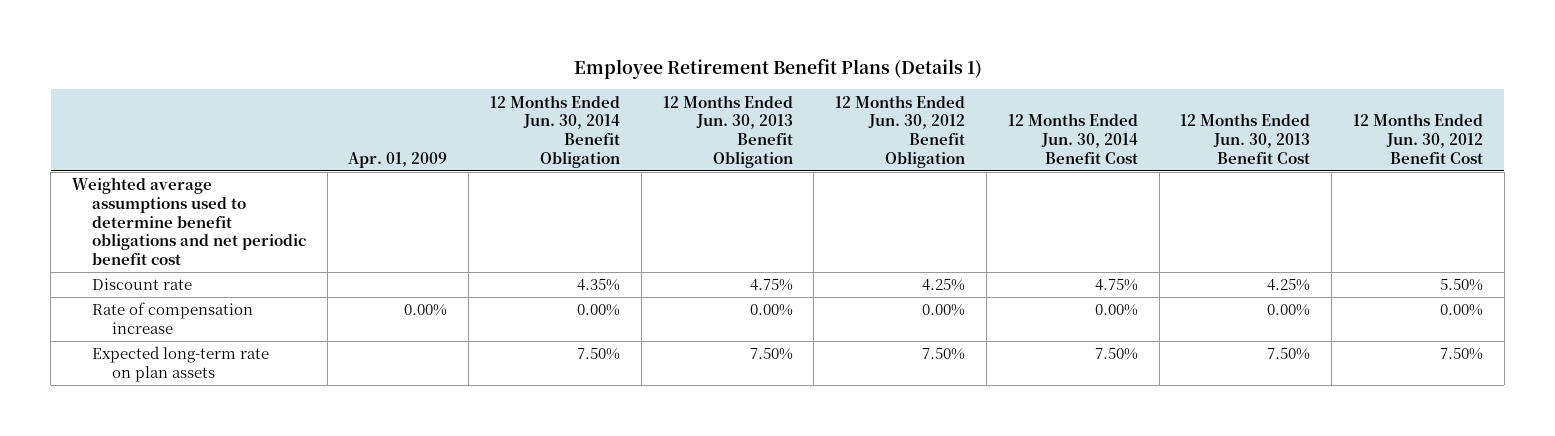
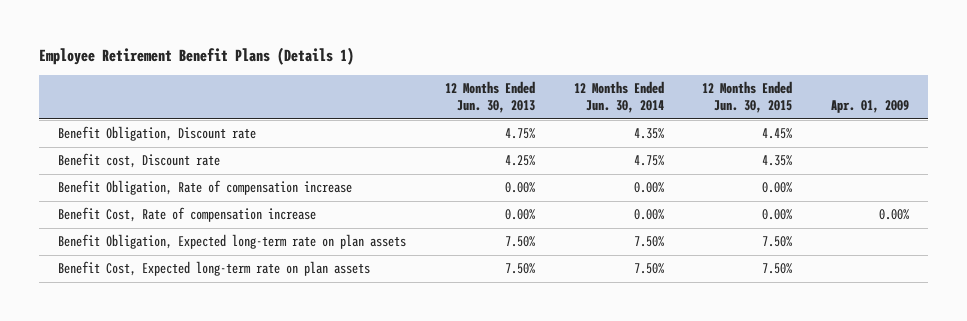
- | Apr. 01, 2009 | 12 Months Ended Jun. 30, 2014 Benefit Obligation | 12 Months Ended Jun. 30, 2013 Benefit Obligation | 12 Months Ended Jun. 30, 2012 Benefit Obligation | 12 Months Ended Jun. 30, 2014 Benefit Cost | 12 Months Ended Jun. 30, 2013 Benefit Cost | 12 Months Ended Jun. 30, 2012 Benefit Cost
+ | 12 Months Ended Jun. 30, 2013 | 12 Months Ended Jun. 30, 2014 | 12 Months Ended Jun. 30, 2015 | Apr. 01, 2009
- Weighted average assumptions used to determine benefit obligations and net periodic benefit cost
- Discount rate | | 4.35% | 4.75% | 4.25% | 4.75% | 4.25% | 5.50%
- Rate of compensation increase | 0.00% | 0.00% | 0.00% | 0.00% | 0.00% | 0.00% | 0.00%
- Expected long-term rate on plan assets | | 7.50% | 7.50% | 7.50% | 7.50% | 7.50% | 7.50%
+ Benefit Obligation, Discount rate | 4.75% | 4.35% | 4.45% |
+ Benefit cost, Discount rate | 4.25% | 4.75% | 4.35% |
+ Benefit Obligation, Rate of compensation increase | 0.00% | 0.00% | 0.00% |
+ Benefit Cost, Rate of compensation increase | 0.00% | 0.00% | 0.00% | 0.00%
+ Benefit Obligation, Expected long-term rate on plan assets | 7.50% | 7.50% | 7.50% |
+ Benefit Cost, Expected long-term rate on plan assets | 7.50% | 7.50% | 7.50% |

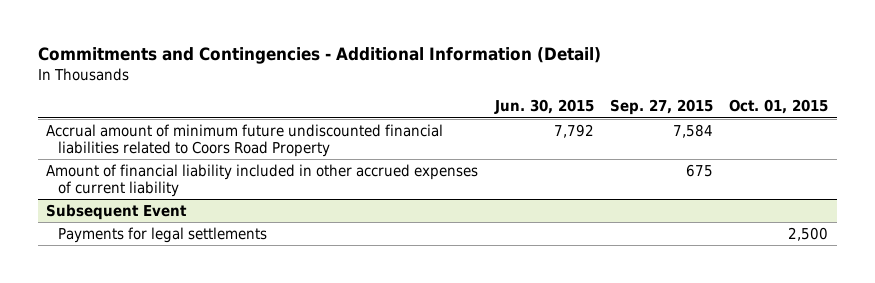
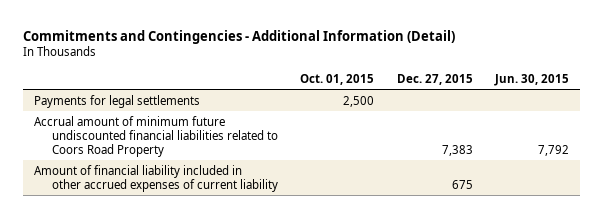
- | Jun. 30, 2015 | Sep. 27, 2015 | Oct. 01, 2015
+ | Oct. 01, 2015 | Dec. 27, 2015 | Jun. 30, 2015
+ Payments for legal settlements | 2,500 | |
- Subsequent Event
- Payments for legal settlements | | | 2,500

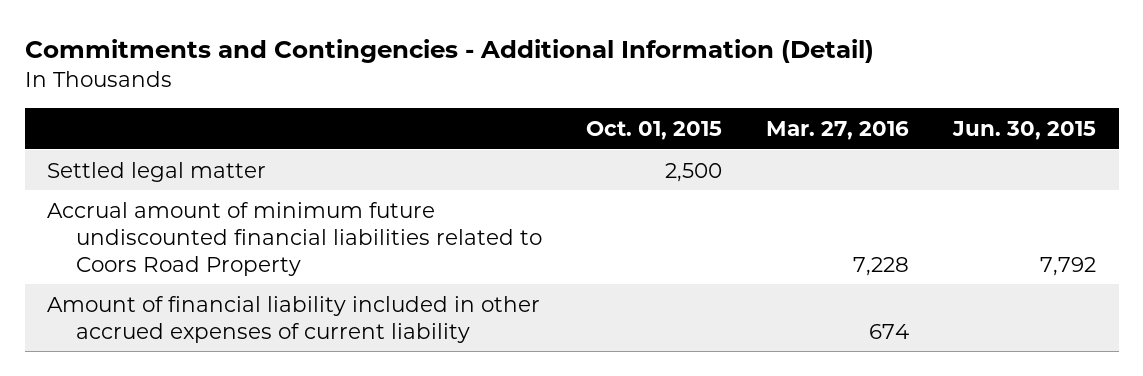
- | Oct. 01, 2015 | Dec. 27, 2015 | Jun. 30, 2015
+ | Oct. 01, 2015 | Mar. 27, 2016 | Jun. 30, 2015
- Payments for legal settlements | 2,500 | |
+ Settled legal matter | 2,500 | |

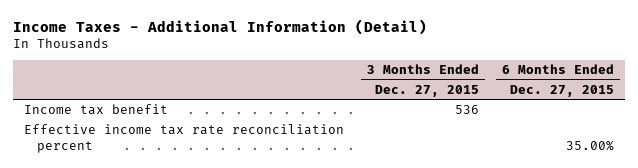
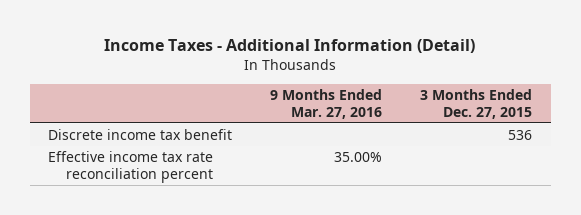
- | 3 Months Ended Dec. 27, 2015 | 6 Months Ended Dec. 27, 2015
+ | 9 Months Ended Mar. 27, 2016 | 3 Months Ended Dec. 27, 2015
- Income tax benefit | 536 |
+ Discrete income tax benefit | | 536

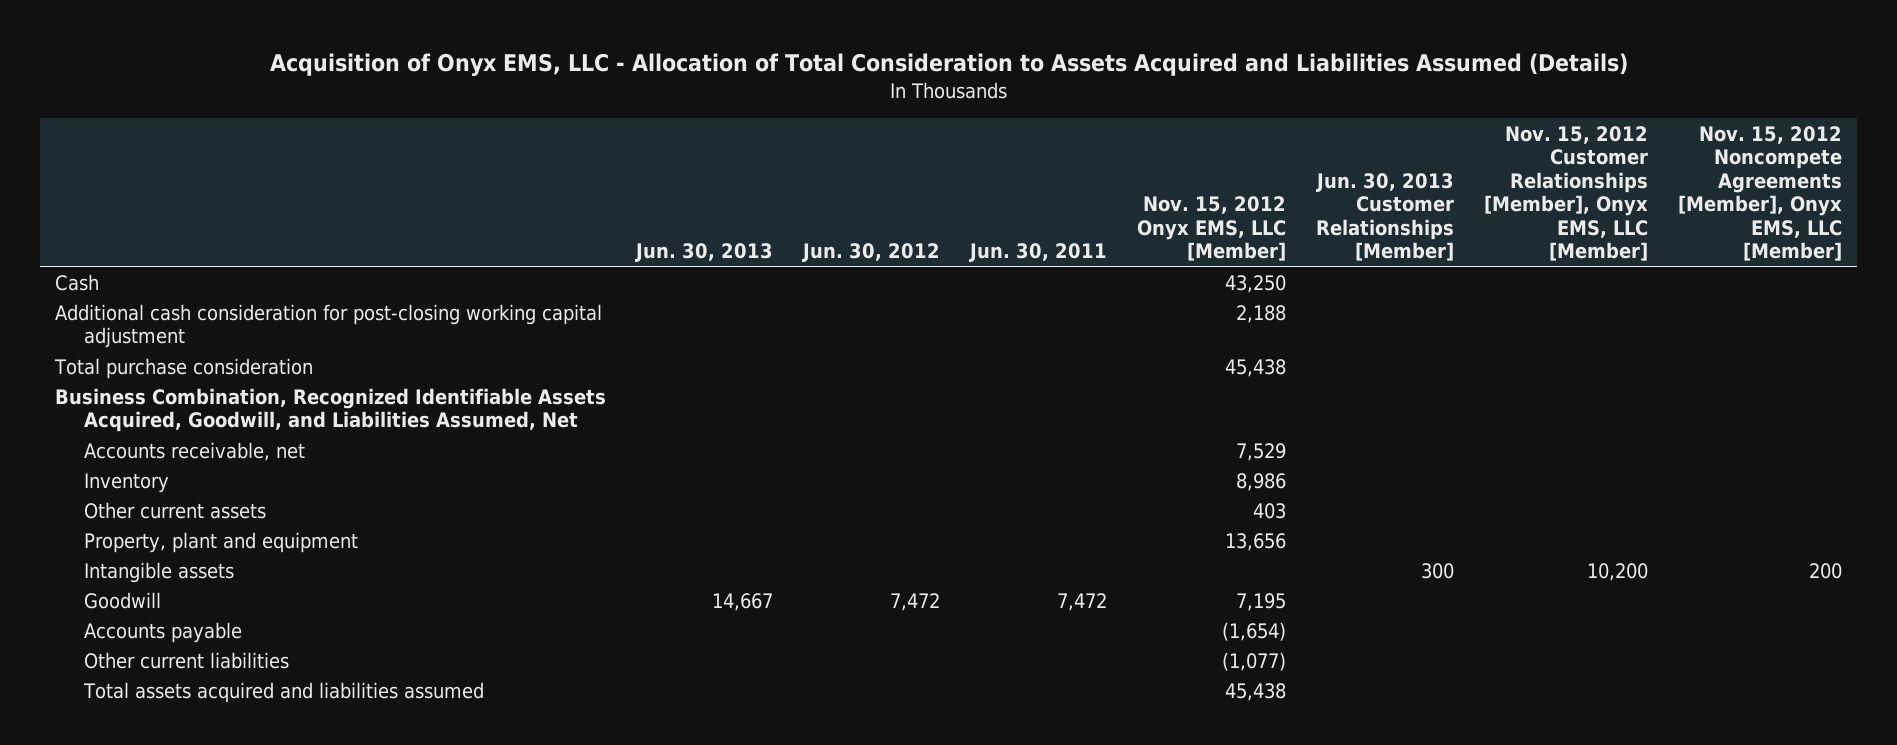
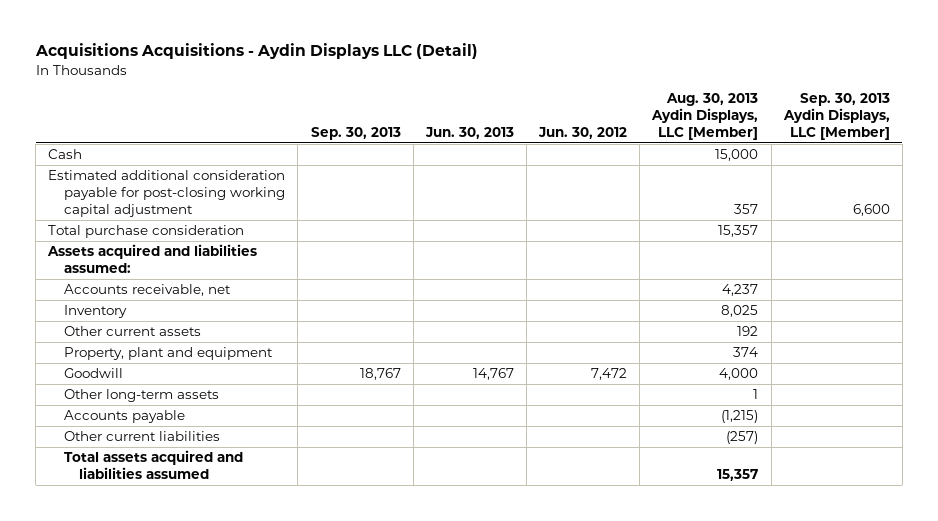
- Acquisition of Onyx EMS, LLC - Allocation of Total Consideration to Assets Acquired and Liabilities Assumed (Details)
+ Acquisitions Acquisitions - Aydin Displays LLC (Detail)
- | Jun. 30, 2013 | Jun. 30, 2012 | Jun. 30, 2011 | Nov. 15, 2012 Onyx EMS, LLC [Member] | Jun. 30, 2013 Customer Relationships [Member] | Nov. 15, 2012 Customer Relationships [Member], Onyx EMS, LLC [Member] | Nov. 15, 2012 Noncompete Agreements [Member], Onyx EMS, LLC [Member]
+ | Sep. 30, 2013 | Jun. 30, 2013 | Jun. 30, 2012 | Aug. 30, 2013 Aydin Displays, LLC [Member] | Sep. 30, 2013 Aydin Displays, LLC [Member]
- Additional cash consideration for post-closing working capital adjustment | | | | 2,188 | | |
+ Estimated additional consideration payable for post-closing working capital adjustment | | | | 357 | 6,600
- Business Combination, Recognized Identifiable Assets Acquired, Goodwill, and Liabilities Assumed, Net
+ Assets acquired and liabilities assumed:
- Intangible assets | | | | | 300 | 10,200 | 200
- Goodwill | 14,667 | 7,472 | 7,472 | 7,195 | | |
+ Goodwill | 18,767 | 14,767 | 7,472 | 4,000 |
+ Other long-term assets | | | | 1 |

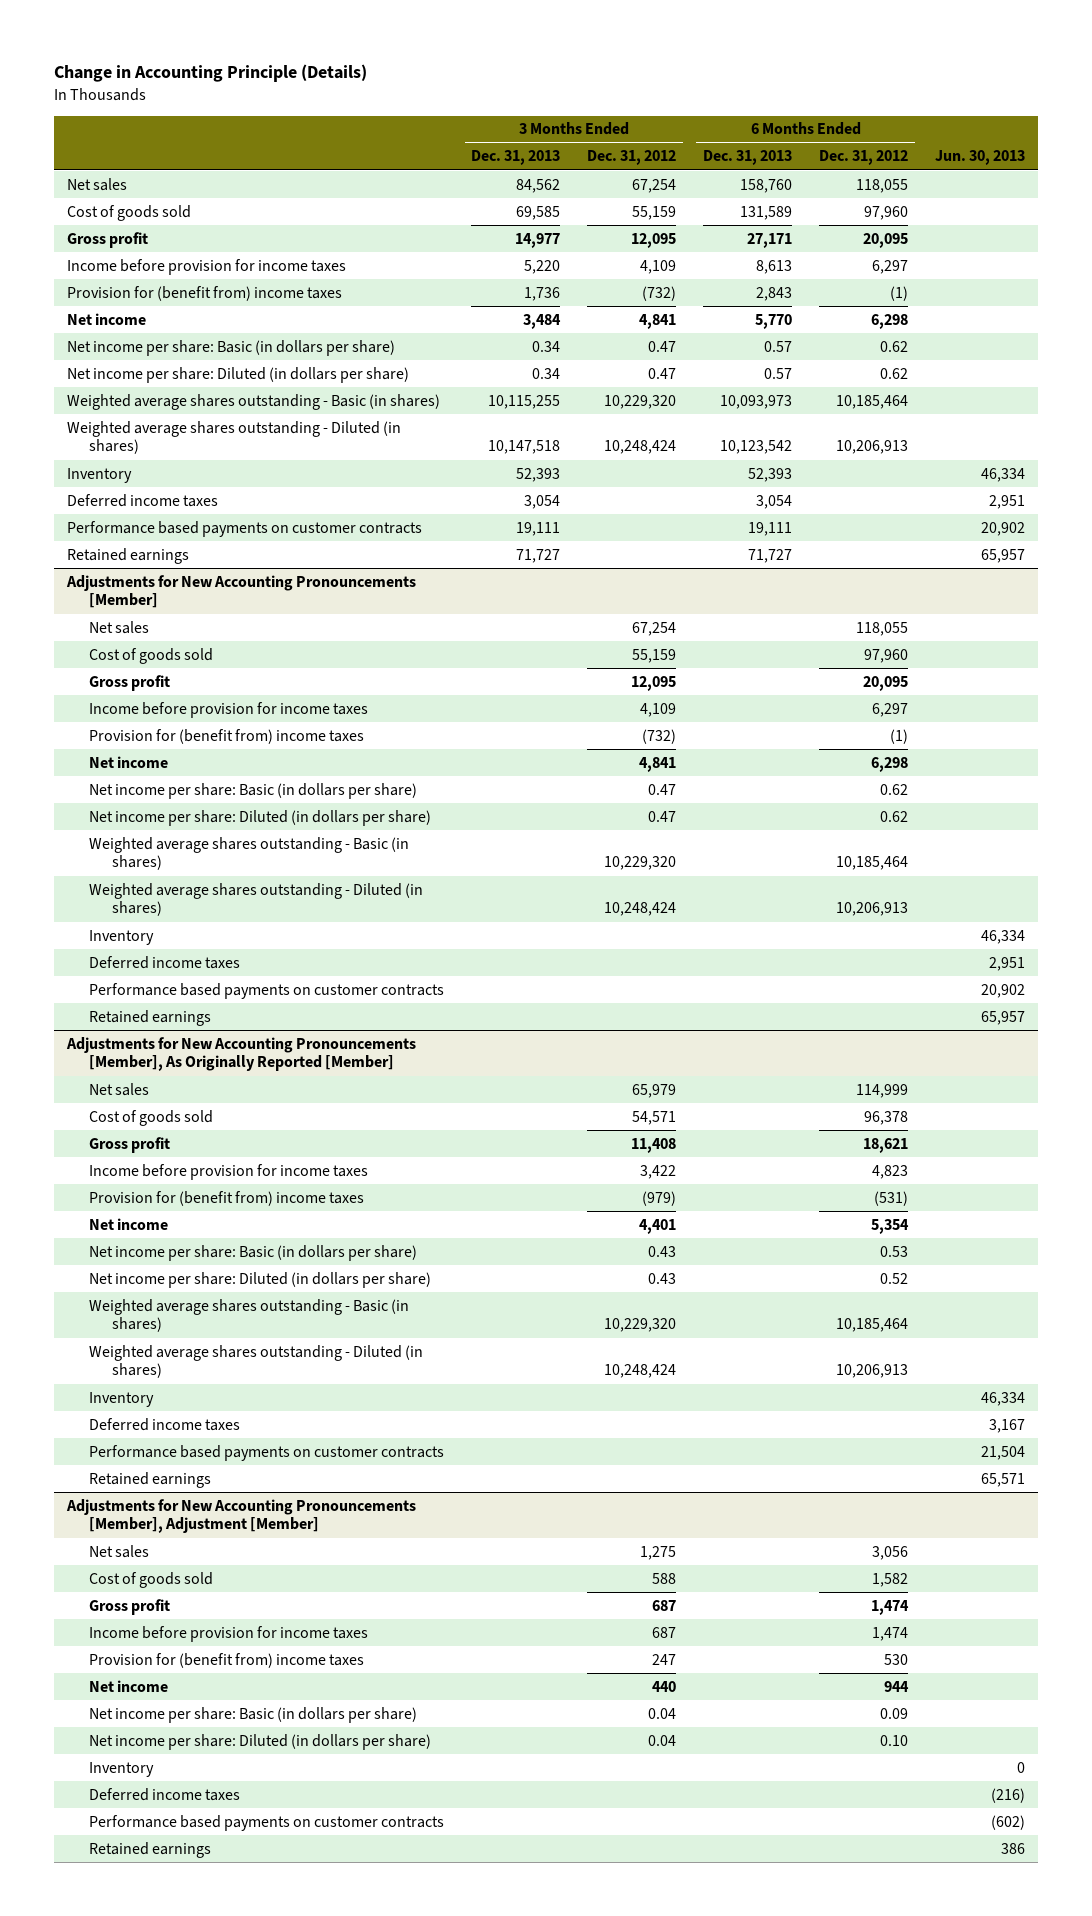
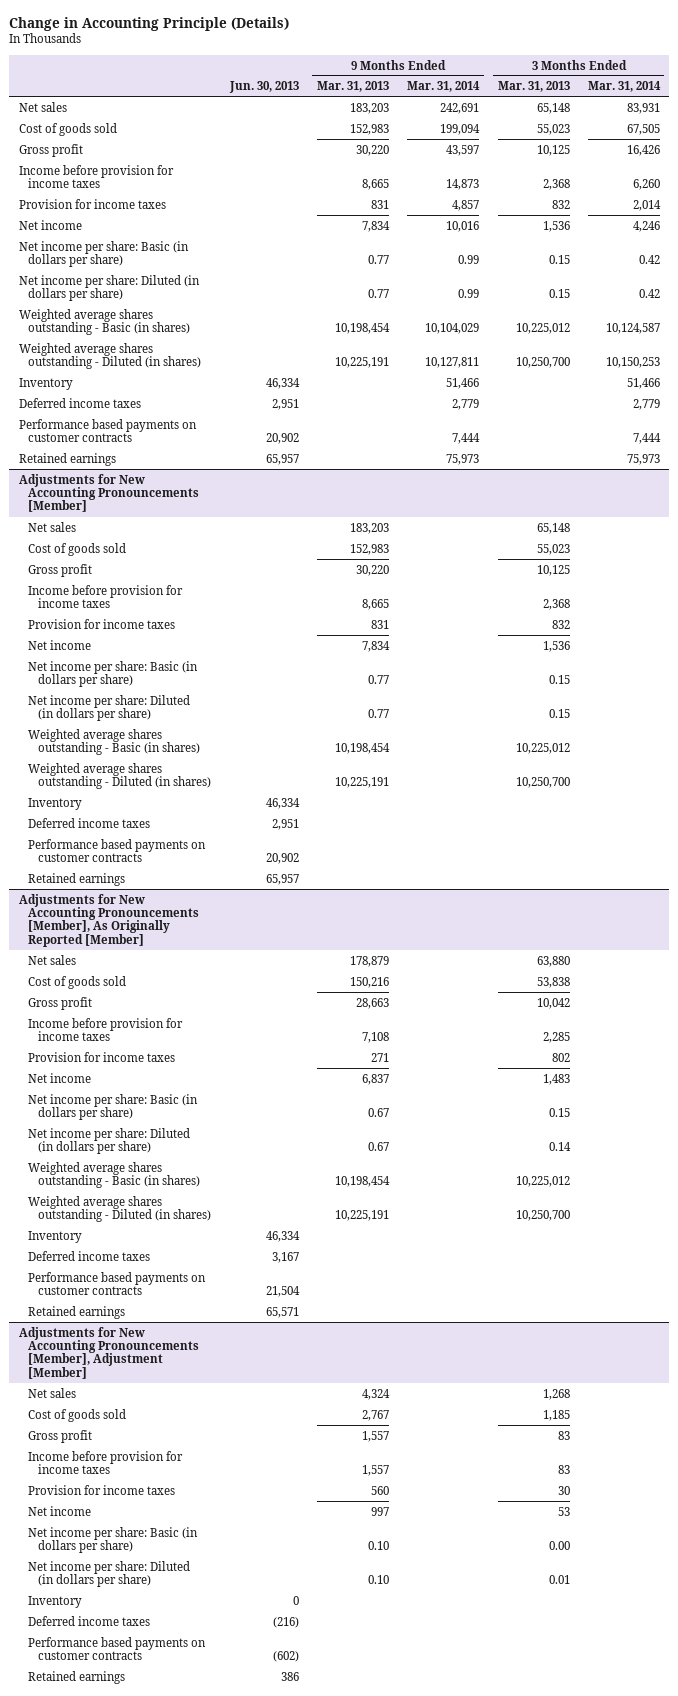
- | 3 Months Ended Dec. 31, 2013 | 3 Months Ended Dec. 31, 2012 | 6 Months Ended Dec. 31, 2013 | 6 Months Ended Dec. 31, 2012 | Jun. 30, 2013
+ | Jun. 30, 2013 | 9 Months Ended Mar. 31, 2013 | 9 Months Ended Mar. 31, 2014 | 3 Months Ended Mar. 31, 2013 | 3 Months Ended Mar. 31, 2014
- Provision for (benefit from) income taxes | 1,736 | (732) | 2,843 | (1) |
+ Provision for income taxes | | 831 | 4,857 | 832 | 2,014
@ Adjustments for New Accounting Pronouncements [Member]
- Provision for (benefit from) income taxes | | (732) | | (1) |
+ Provision for income taxes | | 831 | | 832 |
@ Adjustments for New Accounting Pronouncements [Member], As Originally Reported [Member]
- Provision for (benefit from) income taxes | | (979) | | (531) |
+ Provision for income taxes | | 271 | | 802 |
@ Adjustments for New Accounting Pronouncements [Member], Adjustment [Member]
- Provision for (benefit from) income taxes | | 247 | | 530 |
+ Provision for income taxes | | 560 | | 30 |

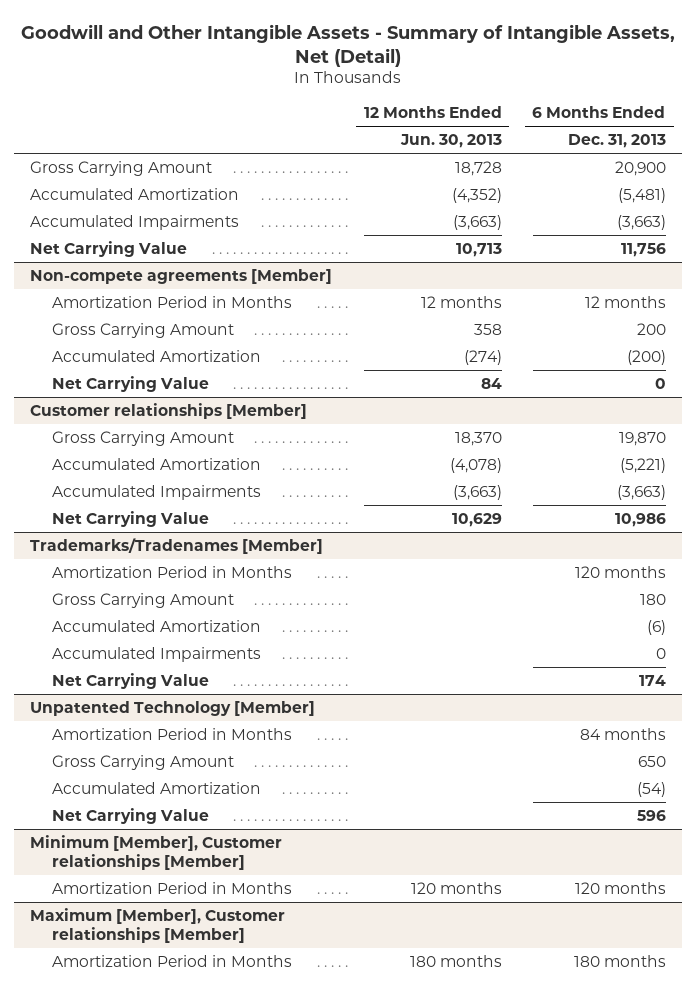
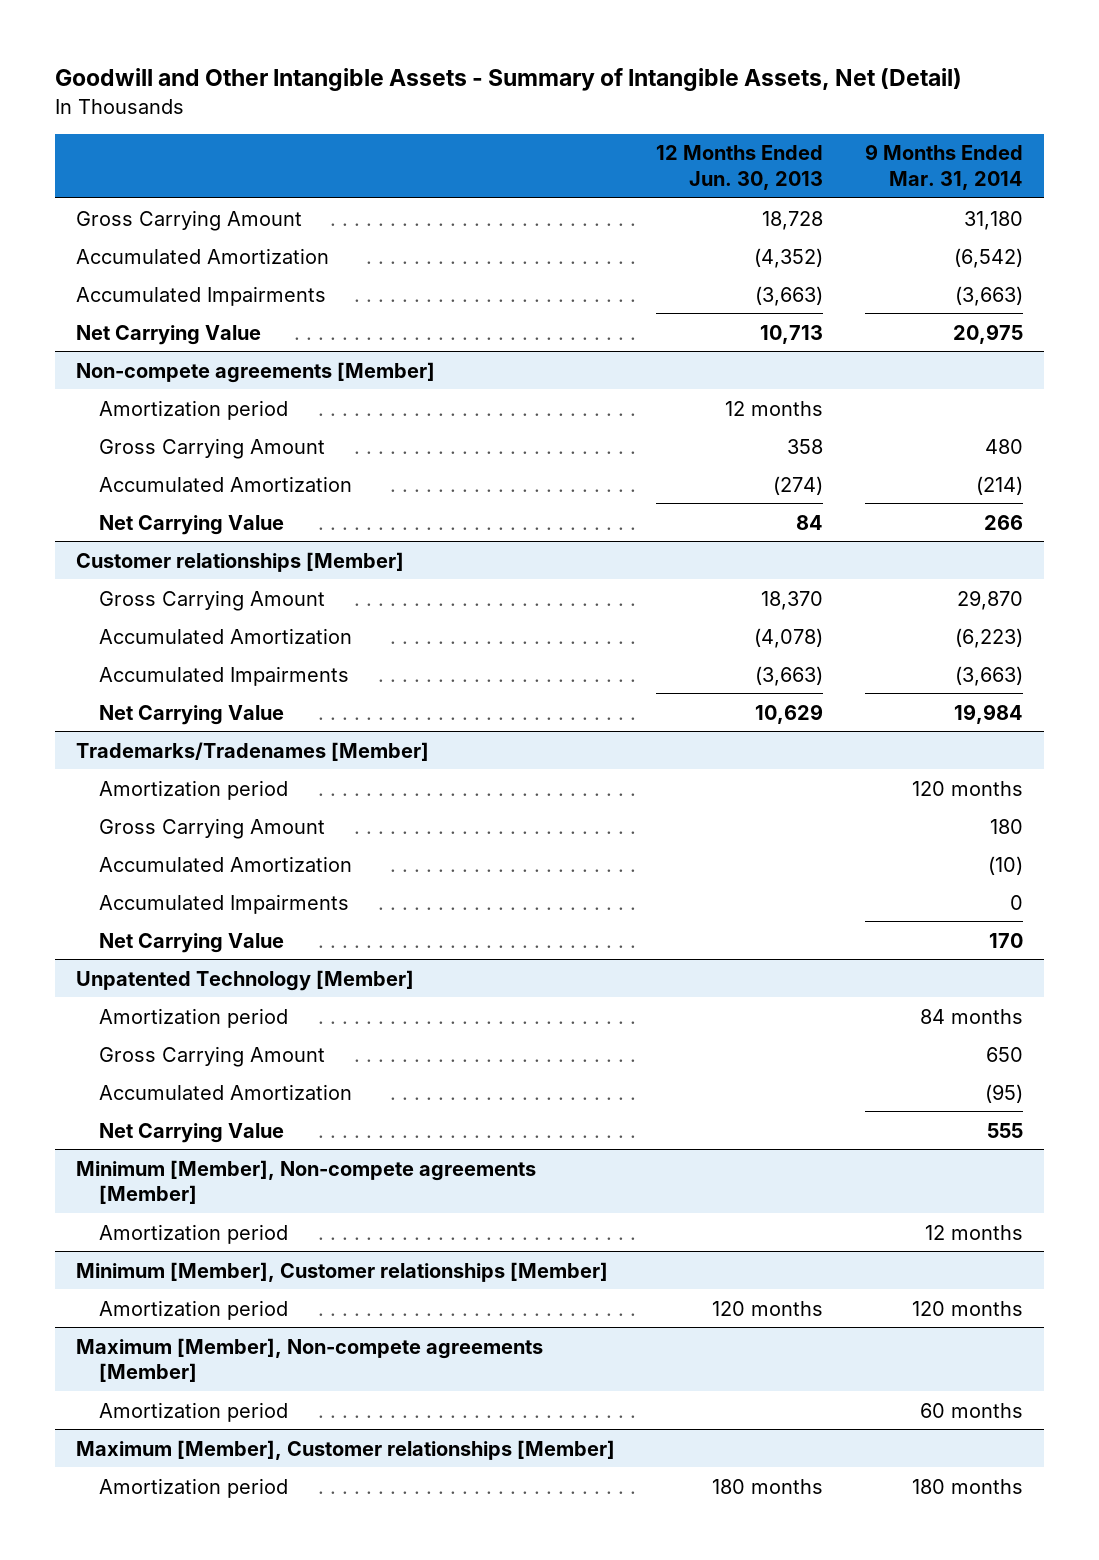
- | 12 Months Ended Jun. 30, 2013 | 6 Months Ended Dec. 31, 2013
+ | 12 Months Ended Jun. 30, 2013 | 9 Months Ended Mar. 31, 2014
@ Non-compete agreements [Member]
- Amortization Period in Months | 12 months | 12 months
+ Amortization period | 12 months |
@ Trademarks/Tradenames [Member]
- Amortization Period in Months | | 120 months
+ Amortization period | | 120 months
@ Unpatented Technology [Member]
- Amortization Period in Months | | 84 months
+ Amortization period | | 84 months
+ Minimum [Member], Non-compete agreements [Member]
+ Amortization period | | 12 months
@ Minimum [Member], Customer relationships [Member]
- Amortization Period in Months | 120 months | 120 months
+ Amortization period | 120 months | 120 months
+ Maximum [Member], Non-compete agreements [Member]
+ Amortization period | | 60 months
@ Maximum [Member], Customer relationships [Member]
- Amortization Period in Months | 180 months | 180 months
+ Amortization period | 180 months | 180 months

